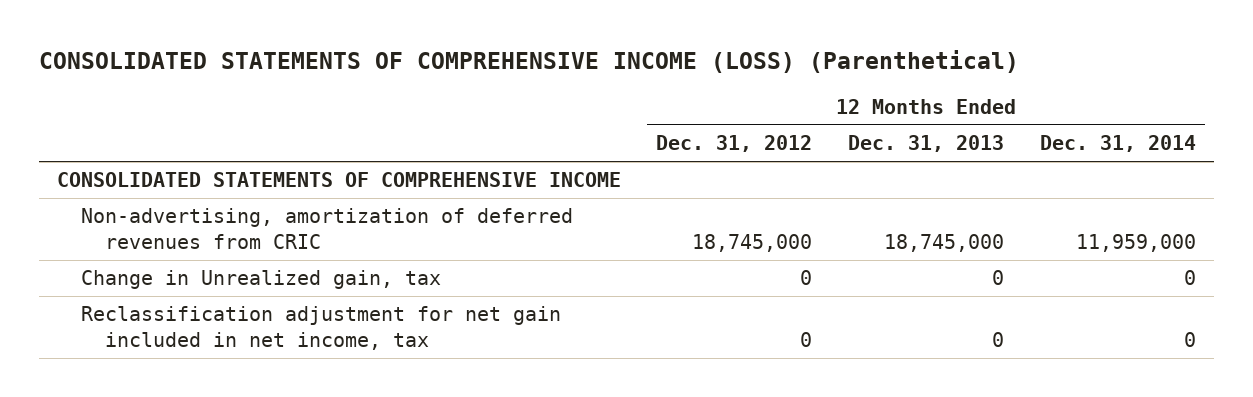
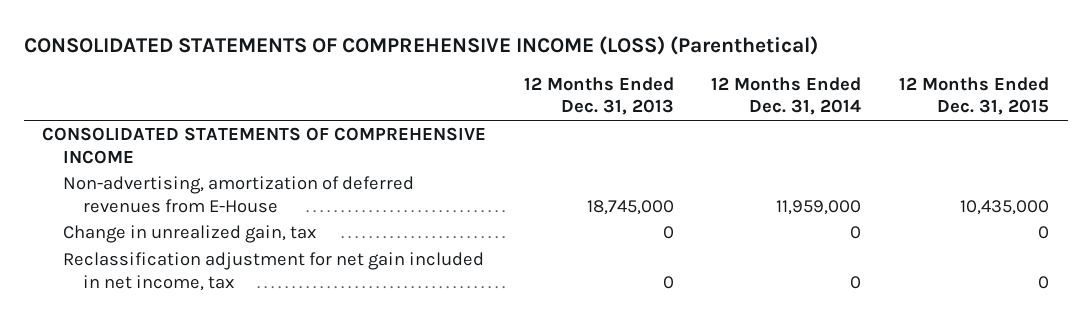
- | 12 Months Ended Dec. 31, 2012 | 12 Months Ended Dec. 31, 2013 | 12 Months Ended Dec. 31, 2014
+ | 12 Months Ended Dec. 31, 2013 | 12 Months Ended Dec. 31, 2014 | 12 Months Ended Dec. 31, 2015
- Non-advertising, amortization of deferred revenues from CRIC | 18,745,000 | 18,745,000 | 11,959,000
- Change in Unrealized gain, tax | 0 | 0 | 0
+ Non-advertising, amortization of deferred revenues from E-House | 18,745,000 | 11,959,000 | 10,435,000
+ Change in unrealized gain, tax | 0 | 0 | 0

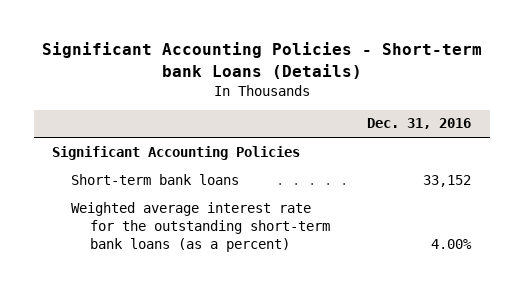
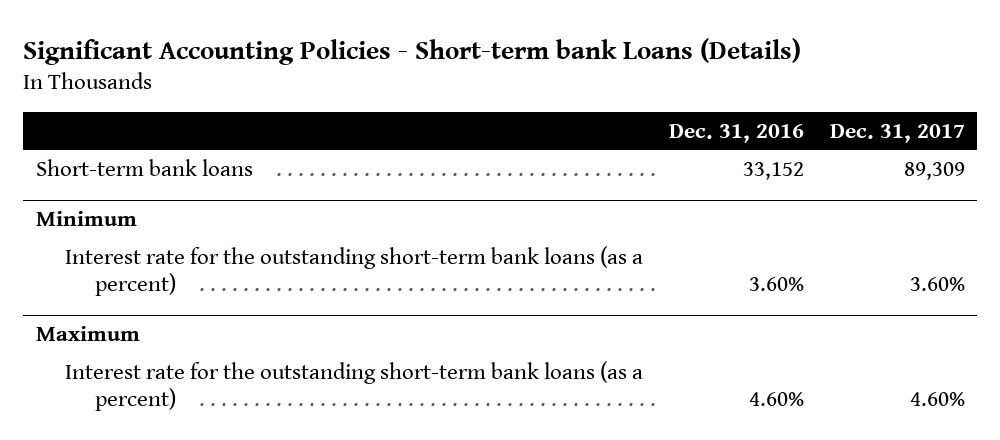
- | Dec. 31, 2016
+ | Dec. 31, 2016 | Dec. 31, 2017
- Significant Accounting Policies
- Weighted average interest rate for the outstanding short-term bank loans (as a percent) | 4.00%
+ Minimum
+ Interest rate for the outstanding short-term bank loans (as a percent) | 3.60% | 3.60%
+ Maximum
+ Interest rate for the outstanding short-term bank loans (as a percent) | 4.60% | 4.60%

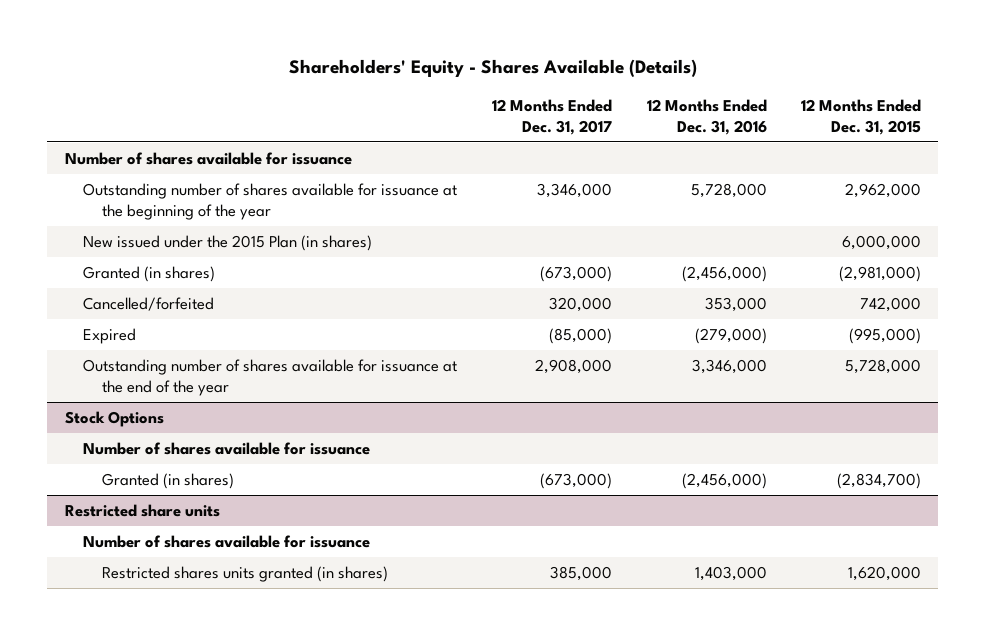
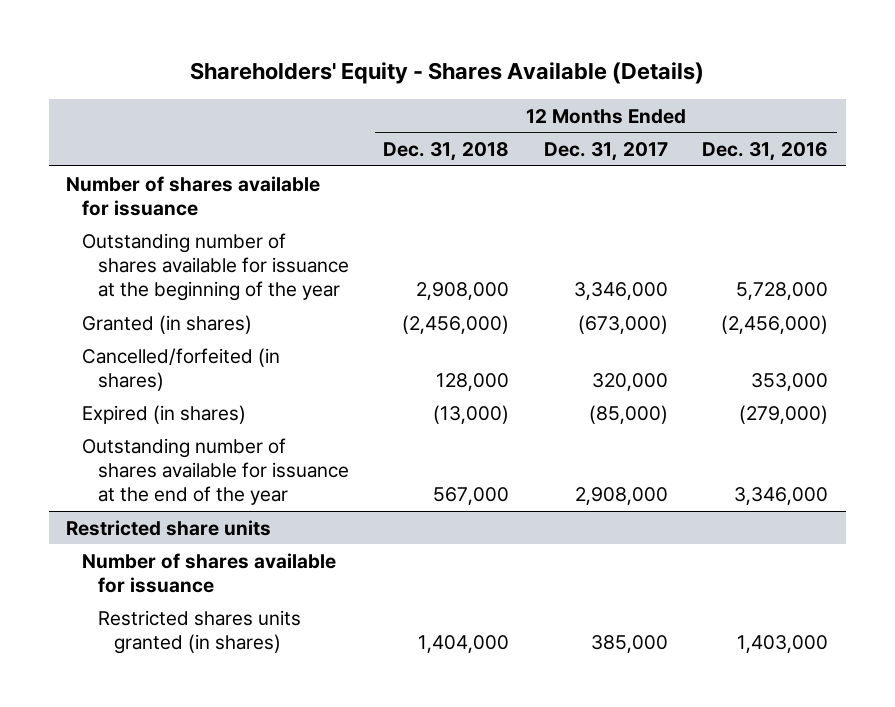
- | 12 Months Ended Dec. 31, 2017 | 12 Months Ended Dec. 31, 2016 | 12 Months Ended Dec. 31, 2015
+ | 12 Months Ended Dec. 31, 2018 | 12 Months Ended Dec. 31, 2017 | 12 Months Ended Dec. 31, 2016
- New issued under the 2015 Plan (in shares) | | | 6,000,000
- Cancelled/forfeited | 320,000 | 353,000 | 742,000
- Expired | (85,000) | (279,000) | (995,000)
+ Cancelled/forfeited (in shares) | 128,000 | 320,000 | 353,000
+ Expired (in shares) | (13,000) | (85,000) | (279,000)
- Stock Options
- Number of shares available for issuance
- Granted (in shares) | (673,000) | (2,456,000) | (2,834,700)

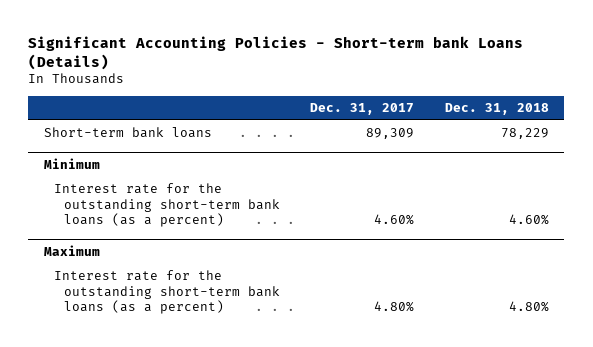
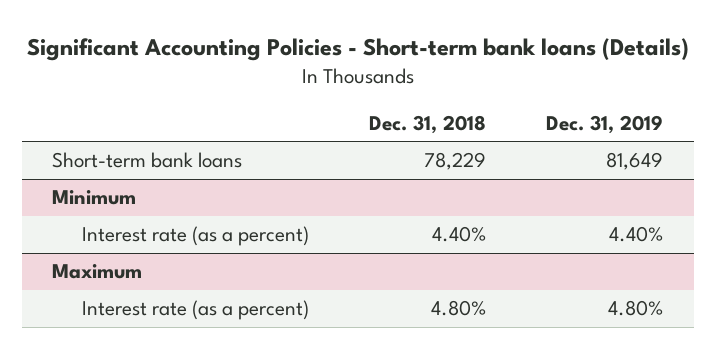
- Significant Accounting Policies - Short-term bank Loans (Details)
+ Significant Accounting Policies - Short-term bank loans (Details)
- | Dec. 31, 2017 | Dec. 31, 2018
+ | Dec. 31, 2018 | Dec. 31, 2019
@ Minimum
- Interest rate for the outstanding short-term bank loans (as a percent) | 4.60% | 4.60%
+ Interest rate (as a percent) | 4.40% | 4.40%
@ Maximum
- Interest rate for the outstanding short-term bank loans (as a percent) | 4.80% | 4.80%
+ Interest rate (as a percent) | 4.80% | 4.80%

